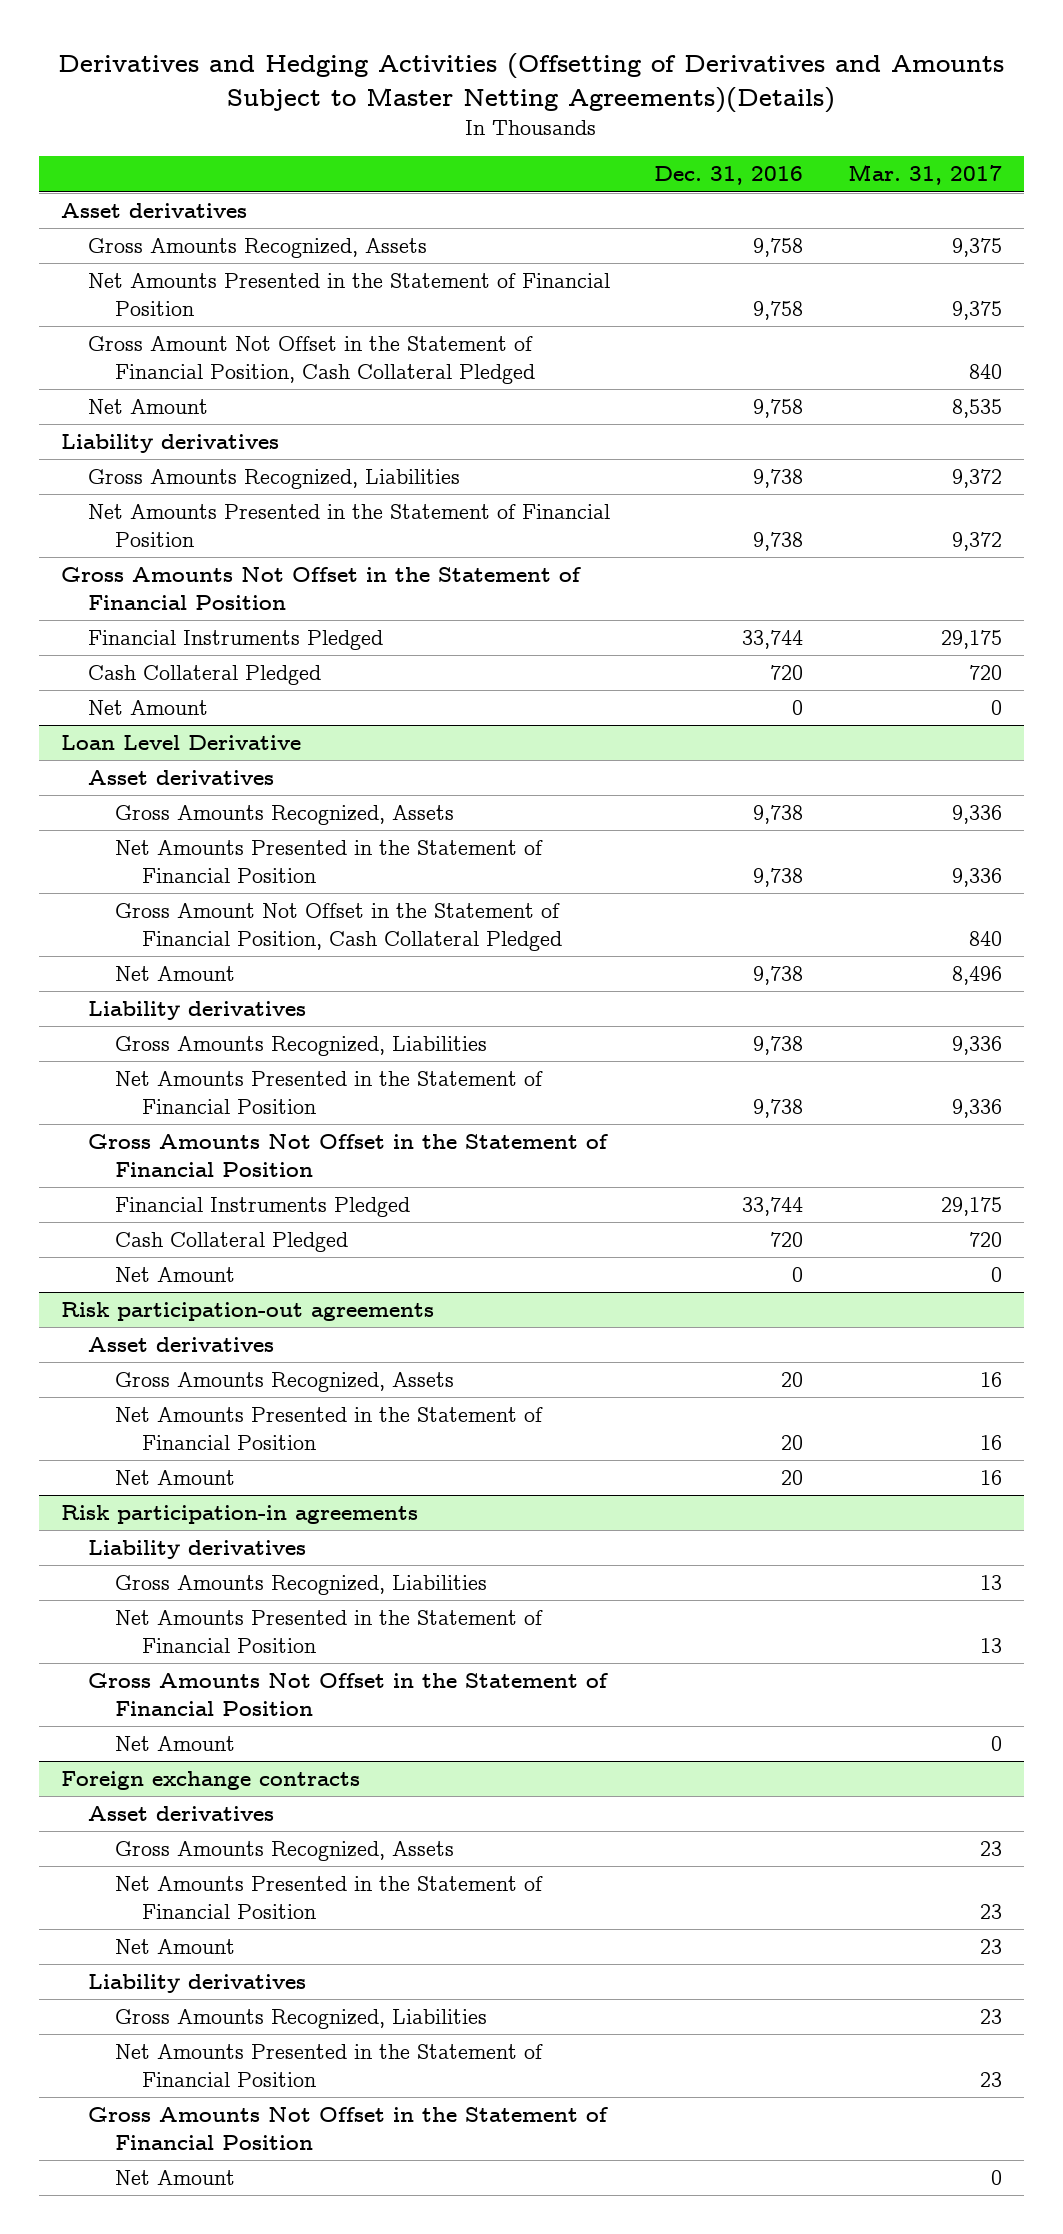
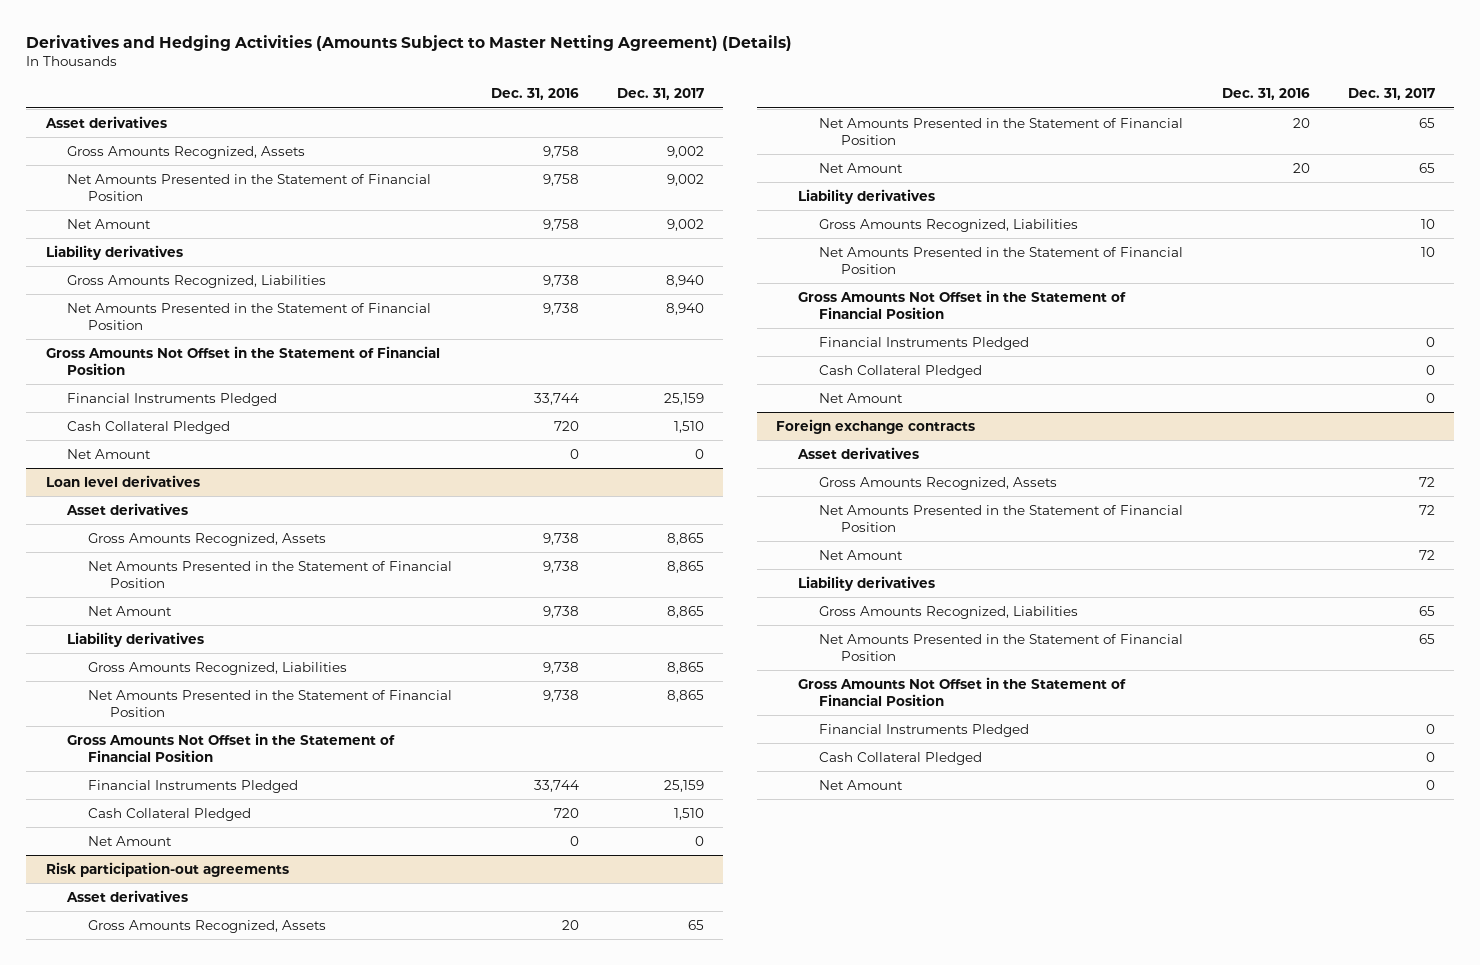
- Derivatives and Hedging Activities (Offsetting of Derivatives and Amounts Subject to Master Netting Agreements)(Details)
+ Derivatives and Hedging Activities (Amounts Subject to Master Netting Agreement) (Details)
- | Dec. 31, 2016 | Mar. 31, 2017
+ | Dec. 31, 2016 | Dec. 31, 2017
- Gross Amount Not Offset in the Statement of Financial Position, Cash Collateral Pledged | | 840
- Loan Level Derivative
+ Loan level derivatives
- Gross Amount Not Offset in the Statement of Financial Position, Cash Collateral Pledged | | 840
- Risk participation-in agreements
- Liability derivatives
- Gross Amounts Recognized, Liabilities | | 13
- Net Amounts Presented in the Statement of Financial Position | | 13
- Gross Amounts Not Offset in the Statement of Financial Position
- Net Amount | | 0
@ Risk participation-out agreements
+ Liability derivatives
+ Gross Amounts Recognized, Liabilities | | 10
+ Net Amounts Presented in the Statement of Financial Position | | 10
+ Gross Amounts Not Offset in the Statement of Financial Position
+ Financial Instruments Pledged | | 0
+ Cash Collateral Pledged | | 0
+ Net Amount | | 0
@ Foreign exchange contracts
+ Financial Instruments Pledged | | 0
+ Cash Collateral Pledged | | 0

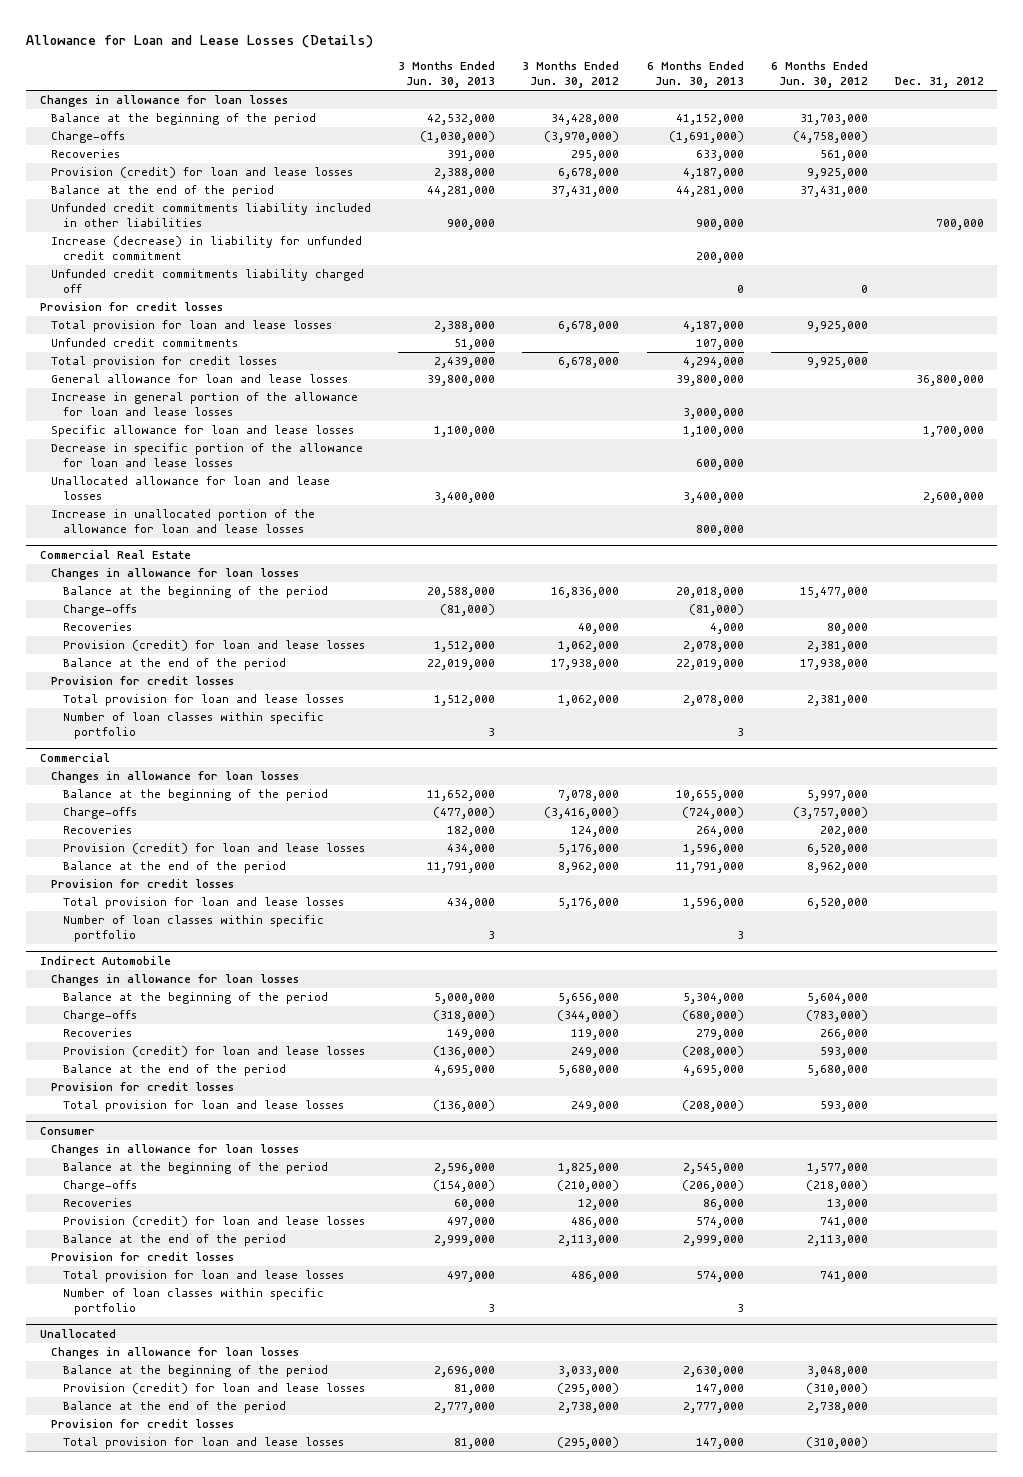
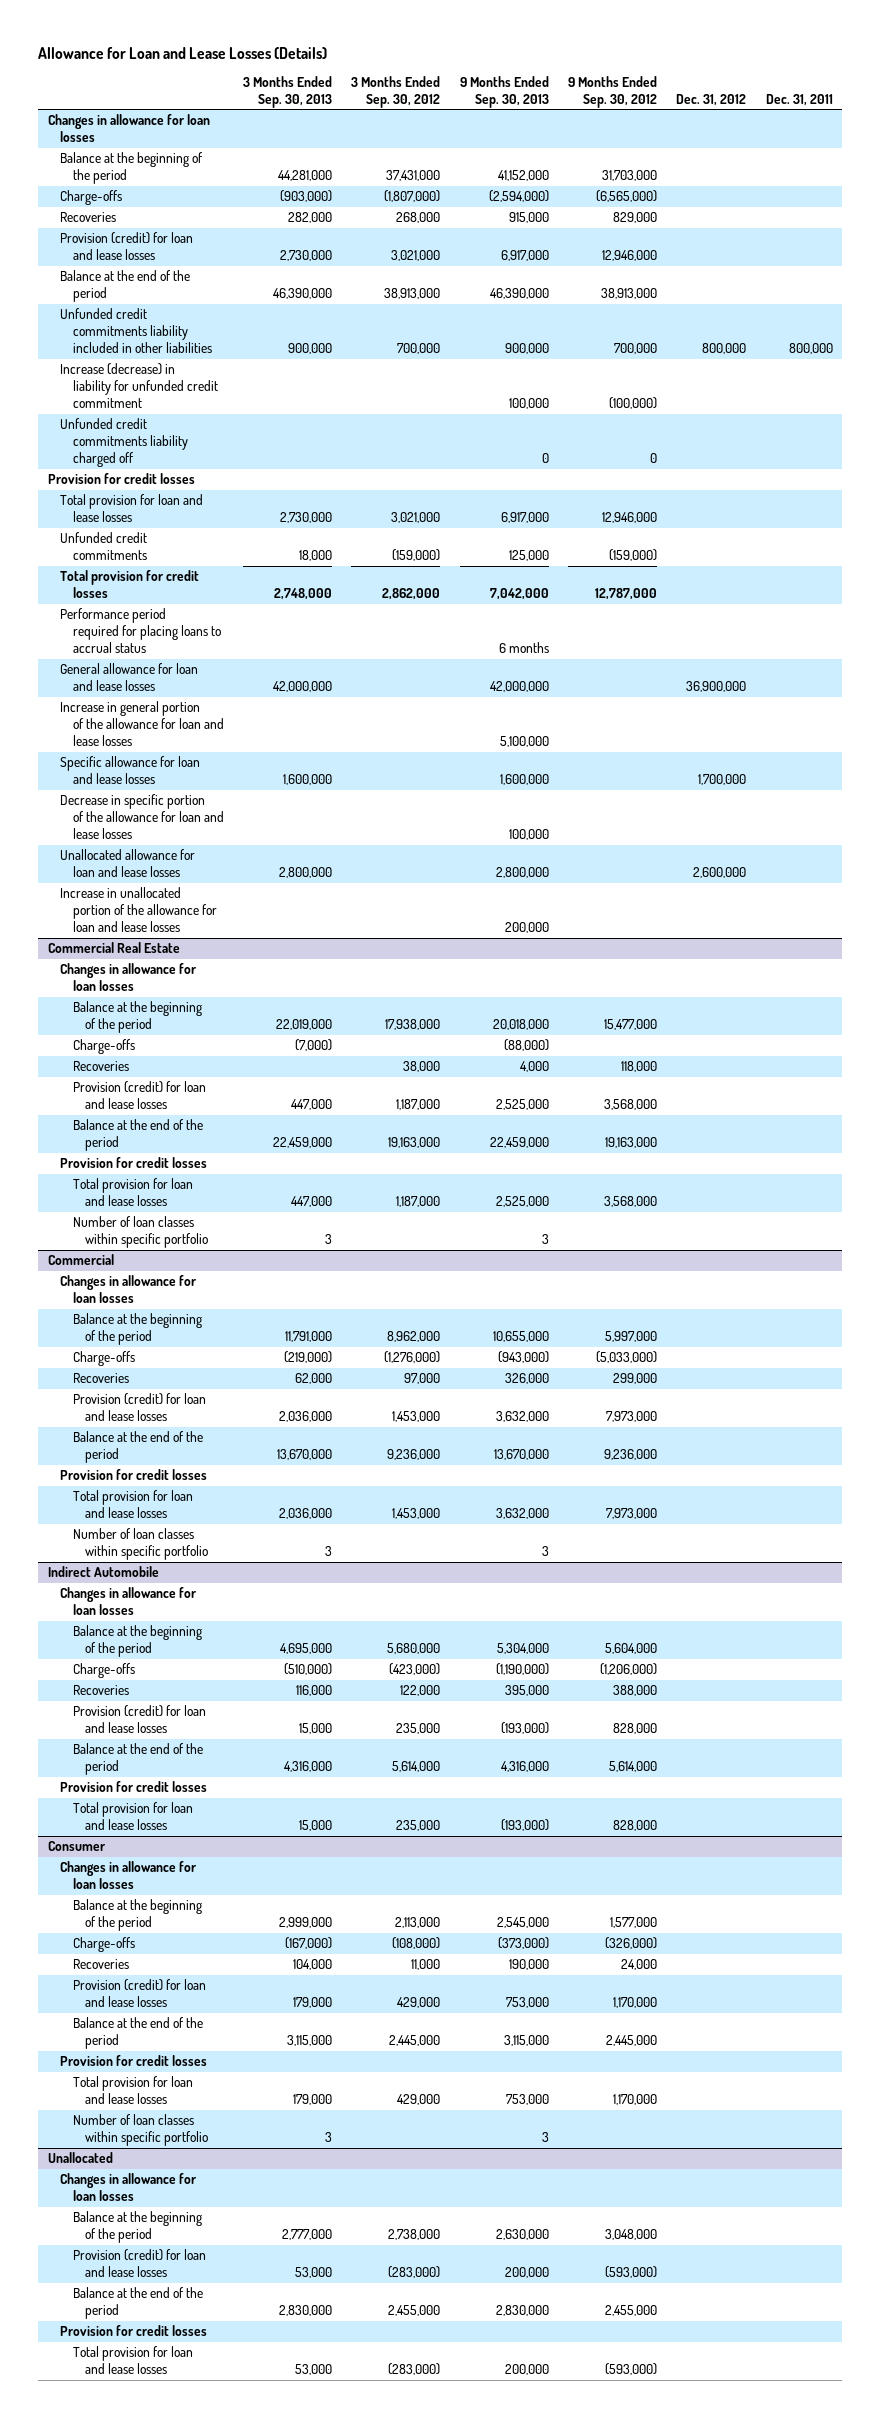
- | 3 Months Ended Jun. 30, 2013 | 3 Months Ended Jun. 30, 2012 | 6 Months Ended Jun. 30, 2013 | 6 Months Ended Jun. 30, 2012 | Dec. 31, 2012
+ | 3 Months Ended Sep. 30, 2013 | 3 Months Ended Sep. 30, 2012 | 9 Months Ended Sep. 30, 2013 | 9 Months Ended Sep. 30, 2012 | Dec. 31, 2012 | Dec. 31, 2011
- Unfunded credit commitments liability included in other liabilities | 900,000 | | 900,000 | | 700,000
+ Unfunded credit commitments liability included in other liabilities | 900,000 | 700,000 | 900,000 | 700,000 | 800,000 | 800,000
- General allowance for loan and lease losses | 39,800,000 | | 39,800,000 | | 36,800,000
+ Performance period required for placing loans to accrual status | | | 6 months | | |
+ General allowance for loan and lease losses | 42,000,000 | | 42,000,000 | | 36,900,000 |

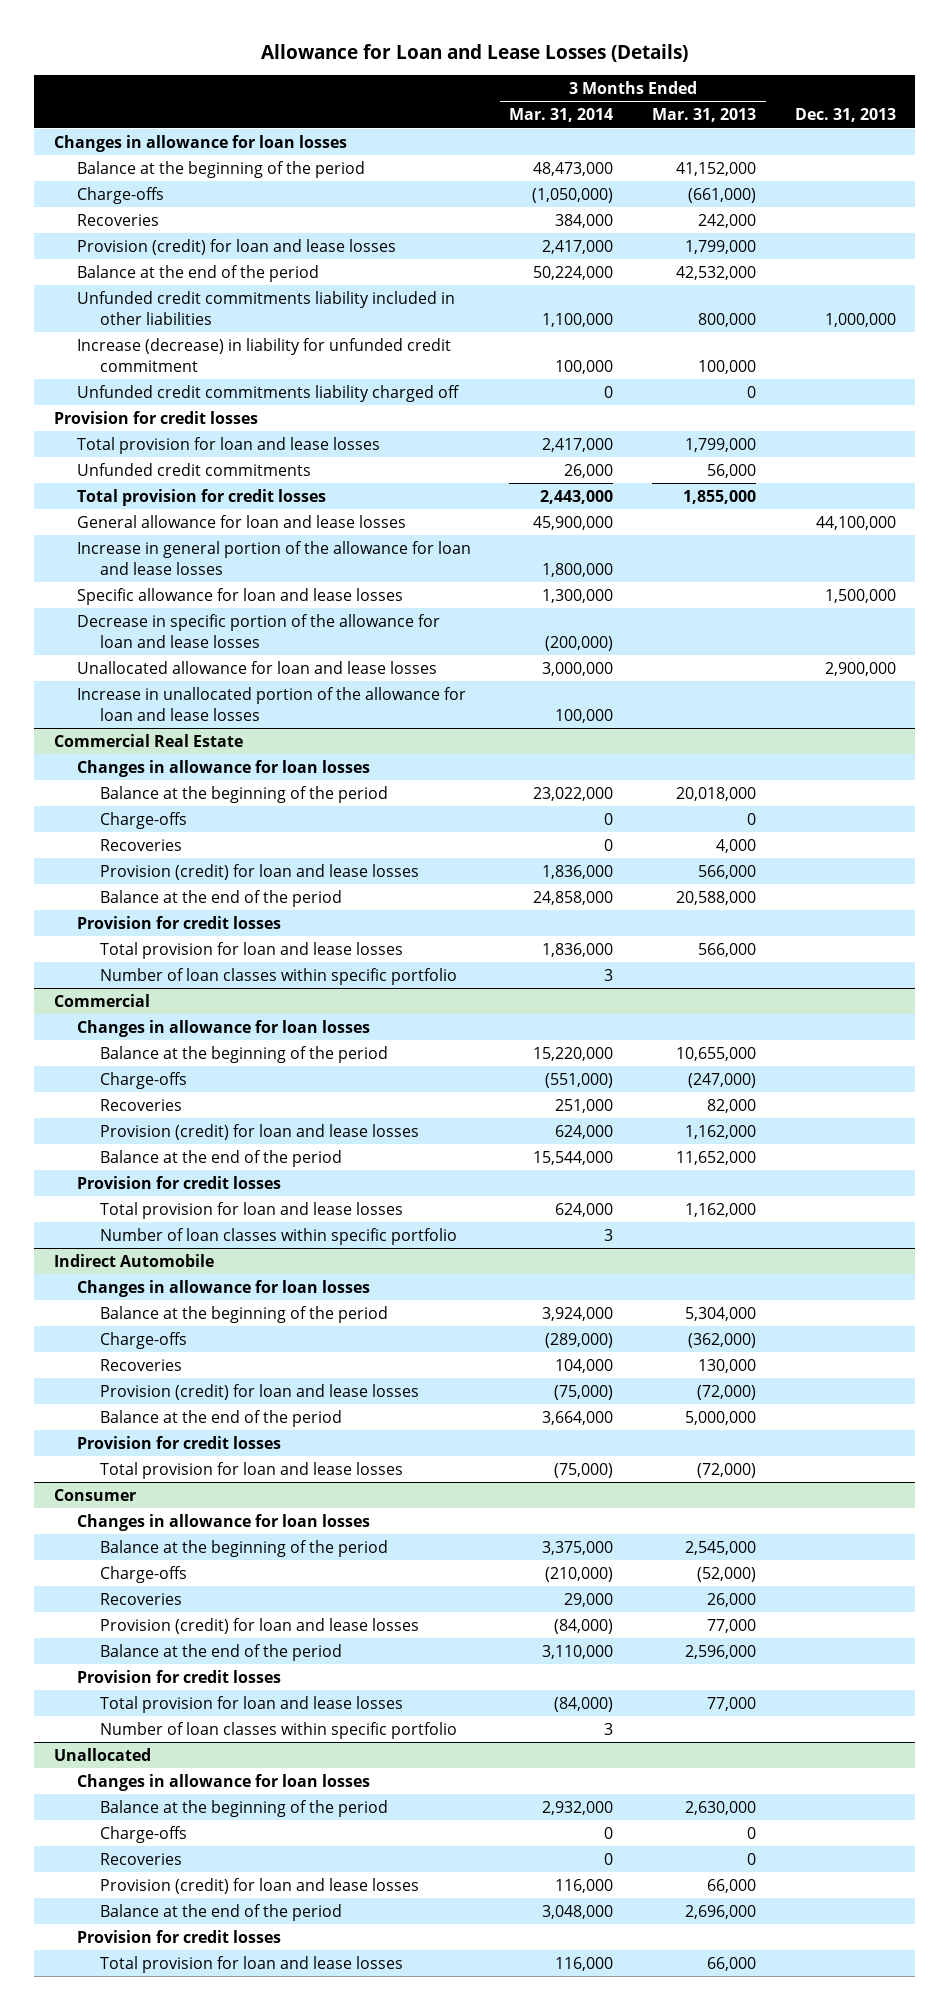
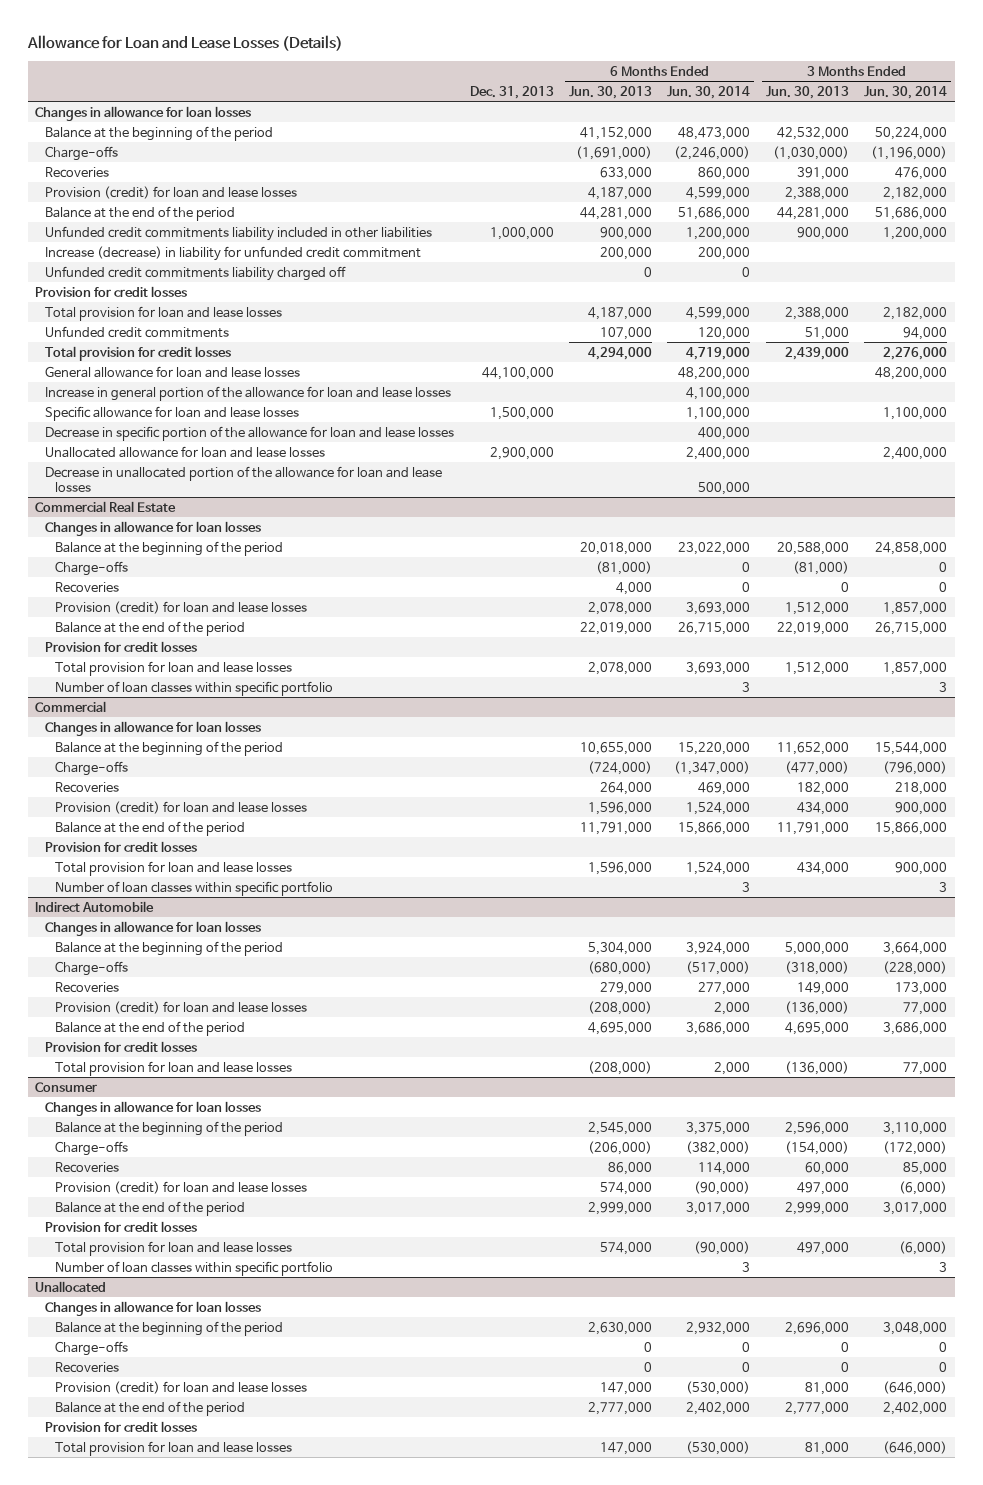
- | 3 Months Ended Mar. 31, 2014 | 3 Months Ended Mar. 31, 2013 | Dec. 31, 2013
+ | Dec. 31, 2013 | 6 Months Ended Jun. 30, 2013 | 6 Months Ended Jun. 30, 2014 | 3 Months Ended Jun. 30, 2013 | 3 Months Ended Jun. 30, 2014
- Increase in unallocated portion of the allowance for loan and lease losses | 100,000 | |
+ Decrease in unallocated portion of the allowance for loan and lease losses | | | 500,000 | |

